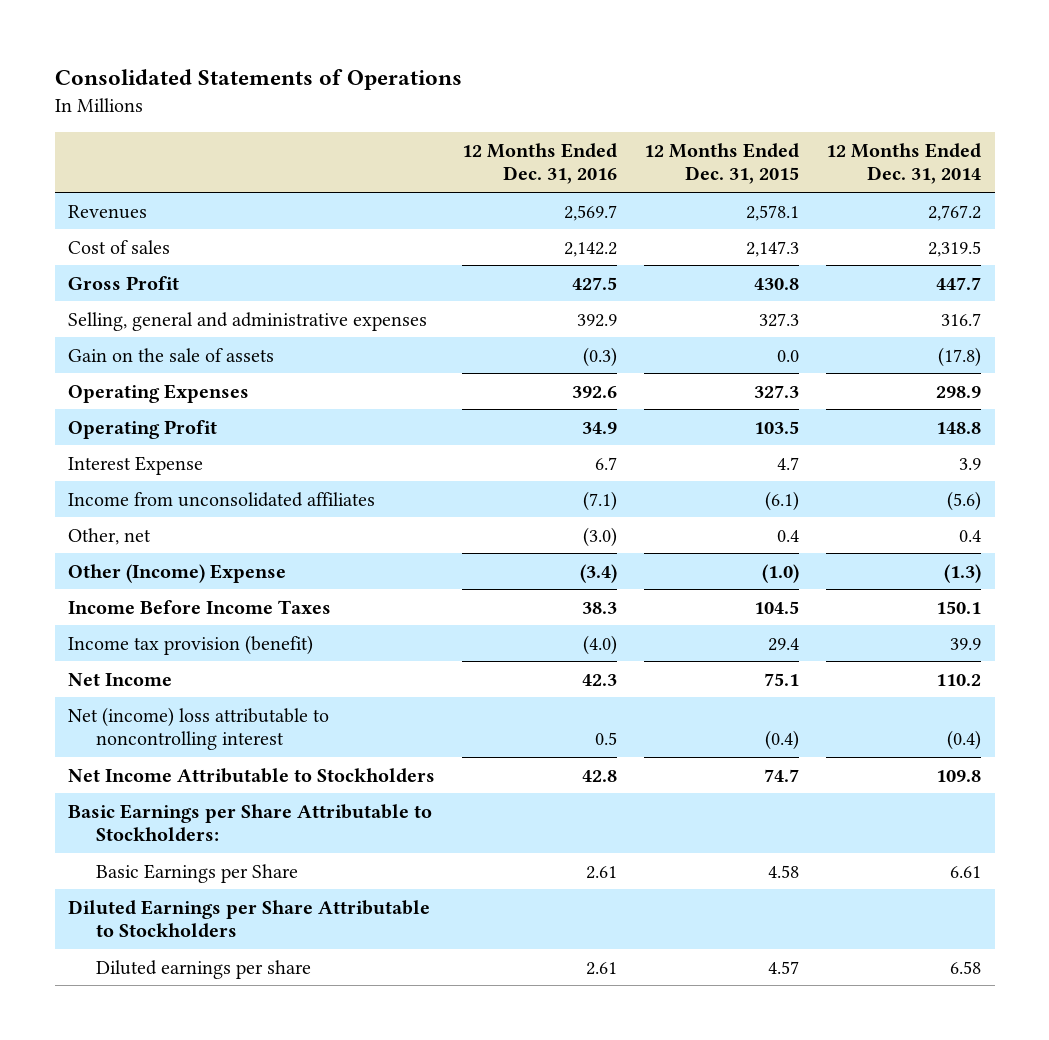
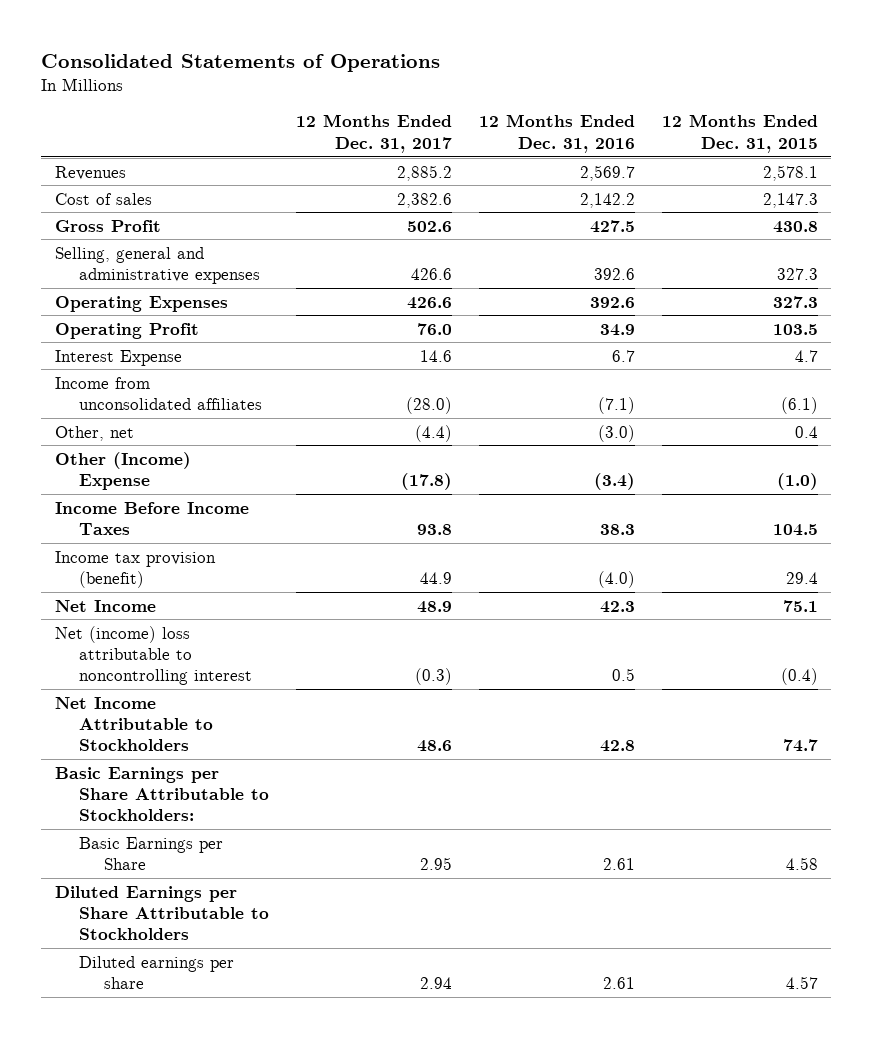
- | 12 Months Ended Dec. 31, 2016 | 12 Months Ended Dec. 31, 2015 | 12 Months Ended Dec. 31, 2014
+ | 12 Months Ended Dec. 31, 2017 | 12 Months Ended Dec. 31, 2016 | 12 Months Ended Dec. 31, 2015
- Selling, general and administrative expenses | 392.9 | 327.3 | 316.7
- Gain on the sale of assets | (0.3) | 0.0 | (17.8)
+ Selling, general and administrative expenses | 426.6 | 392.6 | 327.3

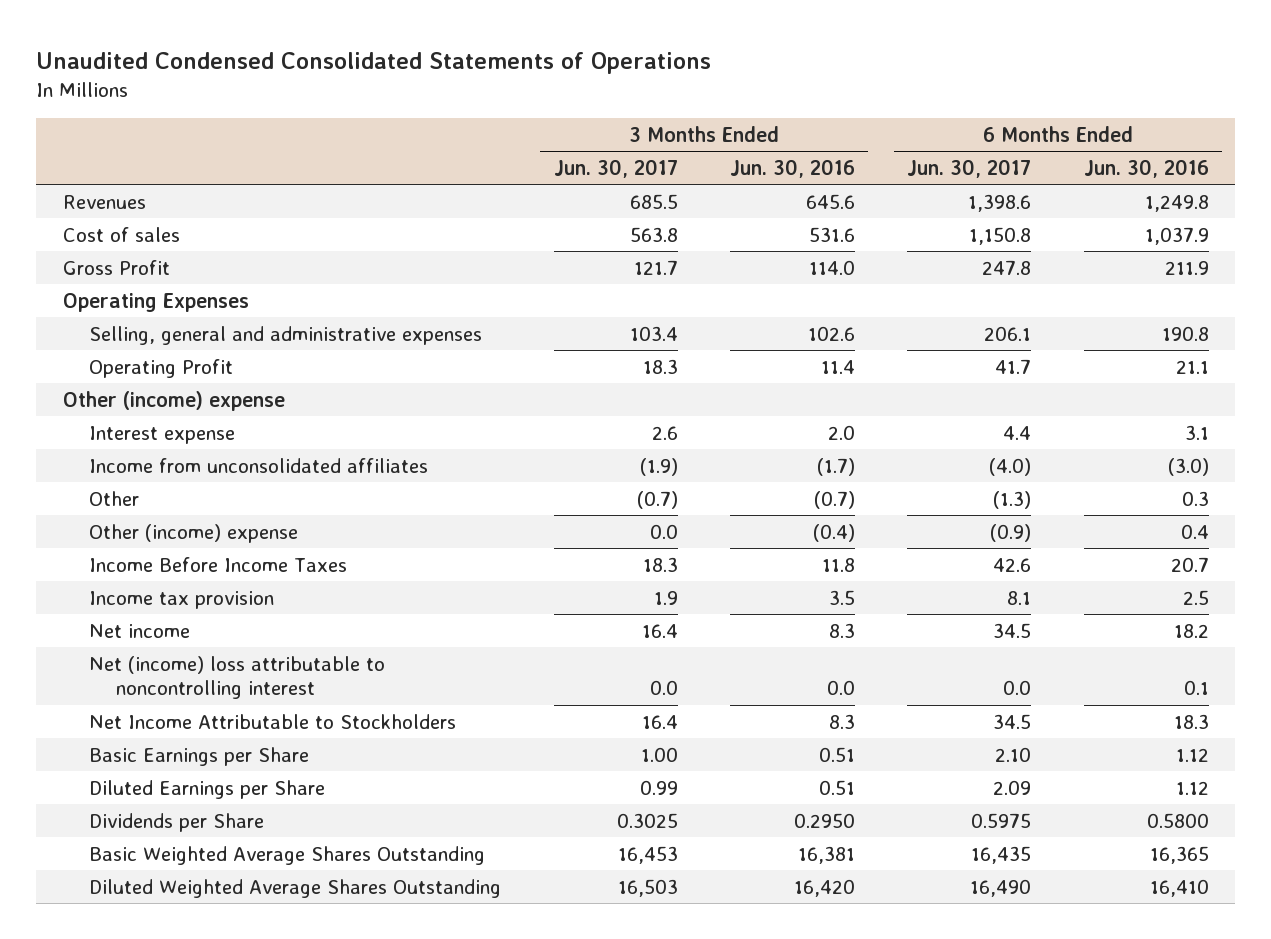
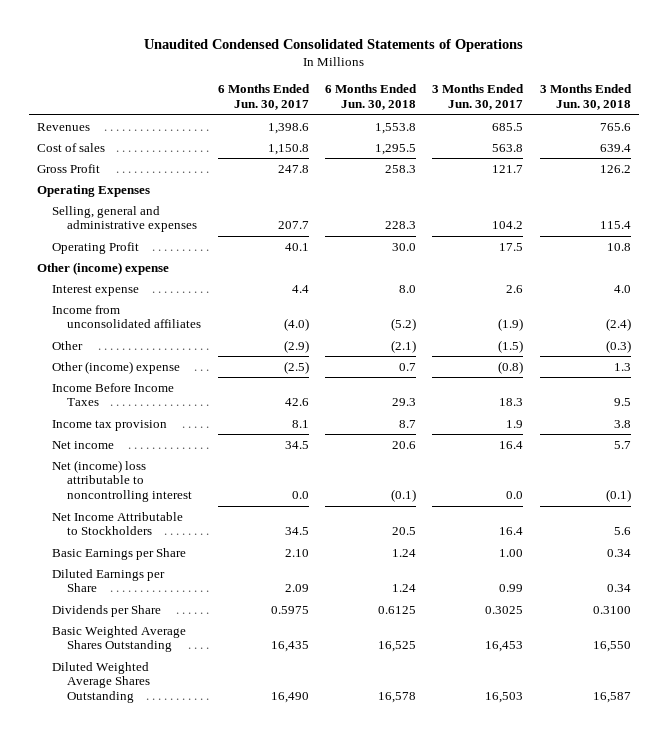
- | 3 Months Ended Jun. 30, 2017 | 3 Months Ended Jun. 30, 2016 | 6 Months Ended Jun. 30, 2017 | 6 Months Ended Jun. 30, 2016
+ | 6 Months Ended Jun. 30, 2017 | 6 Months Ended Jun. 30, 2018 | 3 Months Ended Jun. 30, 2017 | 3 Months Ended Jun. 30, 2018
- Selling, general and administrative expenses | 103.4 | 102.6 | 206.1 | 190.8
- Operating Profit | 18.3 | 11.4 | 41.7 | 21.1
+ Selling, general and administrative expenses | 207.7 | 228.3 | 104.2 | 115.4
+ Operating Profit | 40.1 | 30.0 | 17.5 | 10.8
- Other | (0.7) | (0.7) | (1.3) | 0.3
- Other (income) expense | 0.0 | (0.4) | (0.9) | 0.4
+ Other | (2.9) | (2.1) | (1.5) | (0.3)
+ Other (income) expense | (2.5) | 0.7 | (0.8) | 1.3

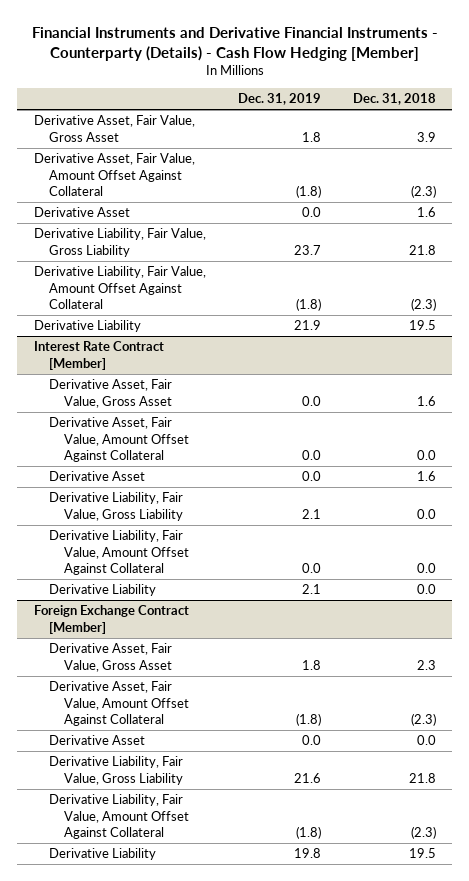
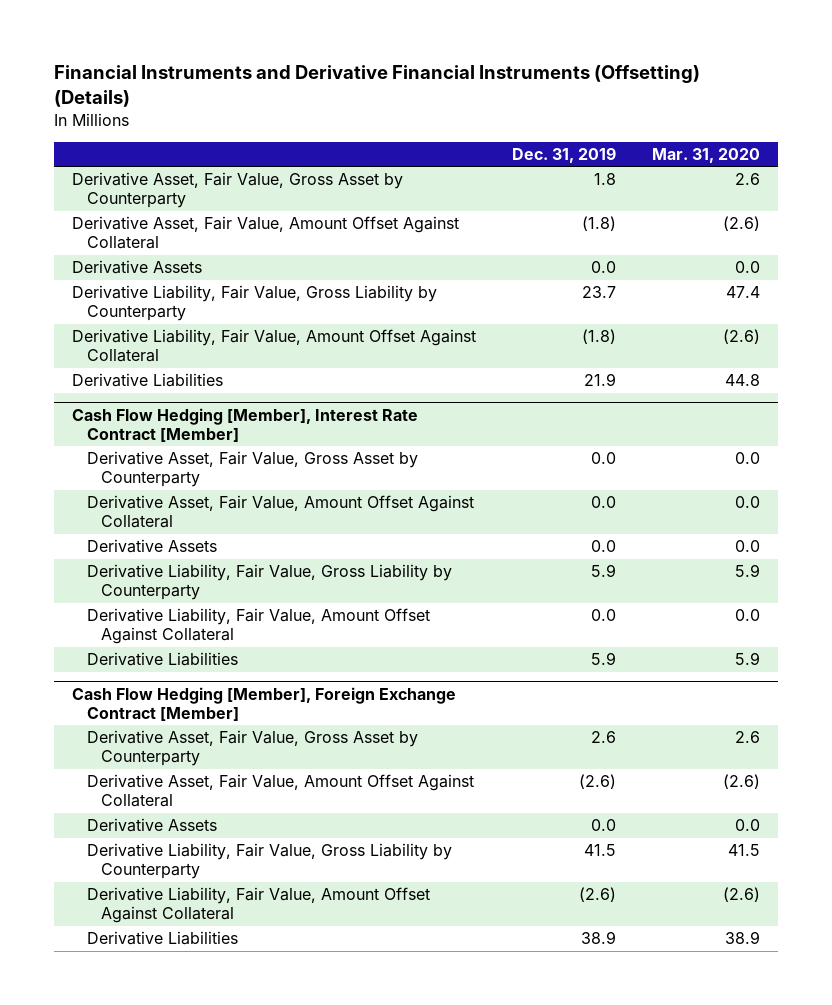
- Financial Instruments and Derivative Financial Instruments - Counterparty (Details) - Cash Flow Hedging [Member]
+ Financial Instruments and Derivative Financial Instruments (Offsetting) (Details)
- | Dec. 31, 2019 | Dec. 31, 2018
+ | Dec. 31, 2019 | Mar. 31, 2020
- Derivative Asset, Fair Value, Gross Asset | 1.8 | 3.9
+ Derivative Asset, Fair Value, Gross Asset by Counterparty | 1.8 | 2.6
- Derivative Asset | 0.0 | 1.6
- Derivative Liability, Fair Value, Gross Liability | 23.7 | 21.8
+ Derivative Assets | 0.0 | 0.0
+ Derivative Liability, Fair Value, Gross Liability by Counterparty | 23.7 | 47.4
- Derivative Liability | 21.9 | 19.5
- Interest Rate Contract [Member]
- Derivative Asset, Fair Value, Gross Asset | 0.0 | 1.6
+ Derivative Liabilities | 21.9 | 44.8
+ Cash Flow Hedging [Member], Interest Rate Contract [Member]
+ Derivative Asset, Fair Value, Gross Asset by Counterparty | 0.0 | 0.0
- Derivative Asset | 0.0 | 1.6
- Derivative Liability, Fair Value, Gross Liability | 2.1 | 0.0
+ Derivative Assets | 0.0 | 0.0
+ Derivative Liability, Fair Value, Gross Liability by Counterparty | 5.9 | 5.9
- Derivative Liability | 2.1 | 0.0
- Foreign Exchange Contract [Member]
- Derivative Asset, Fair Value, Gross Asset | 1.8 | 2.3
- Derivative Asset, Fair Value, Amount Offset Against Collateral | (1.8) | (2.3)
- Derivative Asset | 0.0 | 0.0
- Derivative Liability, Fair Value, Gross Liability | 21.6 | 21.8
- Derivative Liability, Fair Value, Amount Offset Against Collateral | (1.8) | (2.3)
- Derivative Liability | 19.8 | 19.5
+ Derivative Liabilities | 5.9 | 5.9
+ Cash Flow Hedging [Member], Foreign Exchange Contract [Member]
+ Derivative Asset, Fair Value, Gross Asset by Counterparty | 2.6 | 2.6
+ Derivative Asset, Fair Value, Amount Offset Against Collateral | (2.6) | (2.6)
+ Derivative Assets | 0.0 | 0.0
+ Derivative Liability, Fair Value, Gross Liability by Counterparty | 41.5 | 41.5
+ Derivative Liability, Fair Value, Amount Offset Against Collateral | (2.6) | (2.6)
+ Derivative Liabilities | 38.9 | 38.9

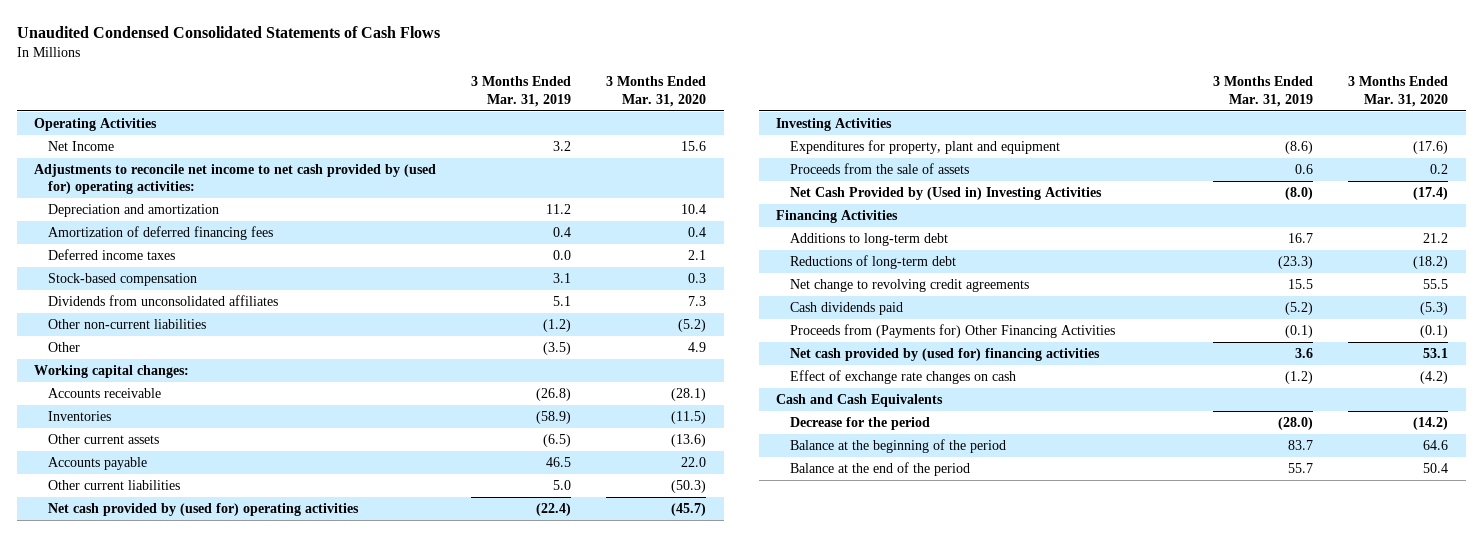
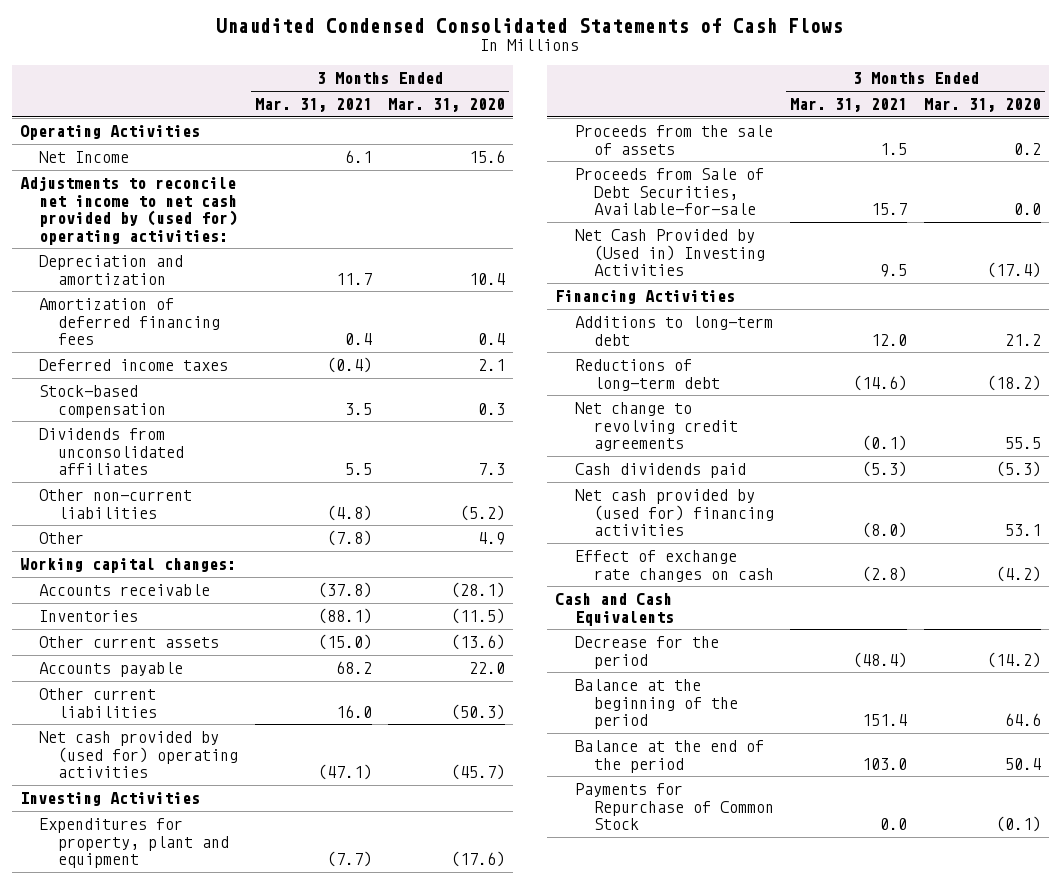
- | 3 Months Ended Mar. 31, 2019 | 3 Months Ended Mar. 31, 2020
+ | 3 Months Ended Mar. 31, 2021 | 3 Months Ended Mar. 31, 2020
+ Proceeds from Sale of Debt Securities, Available-for-sale | 15.7 | 0.0
- Proceeds from (Payments for) Other Financing Activities | (0.1) | (0.1)
+ Payments for Repurchase of Common Stock | 0.0 | (0.1)

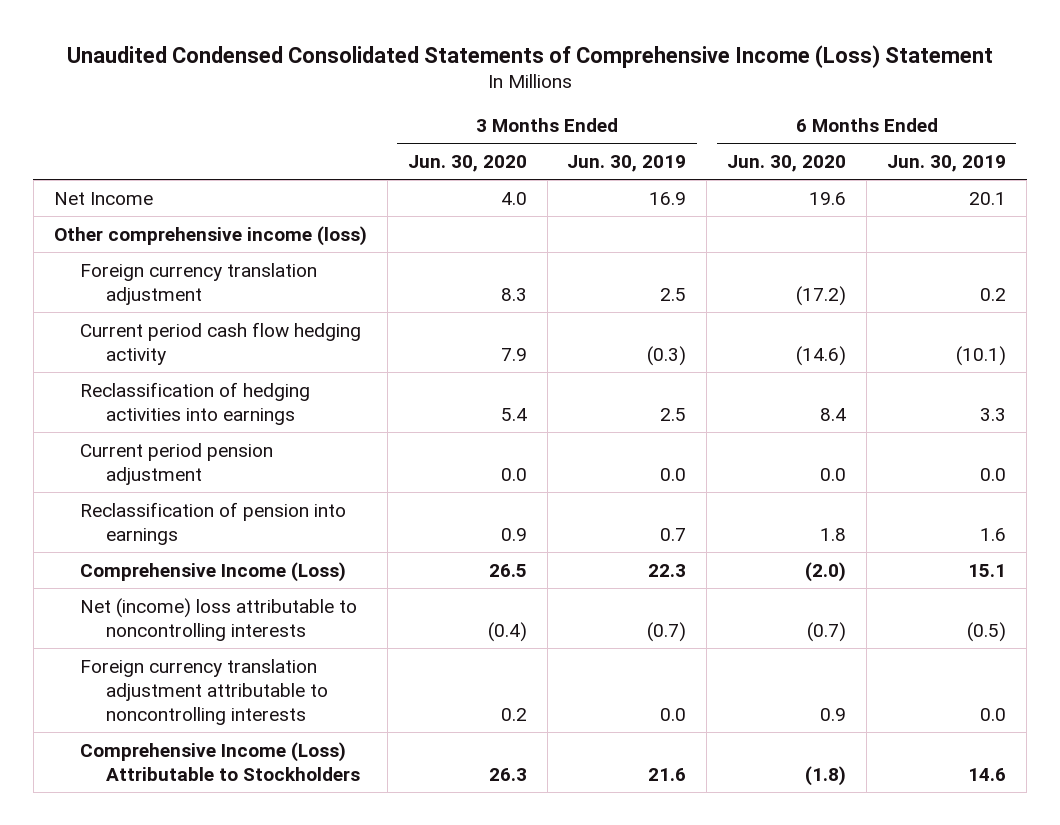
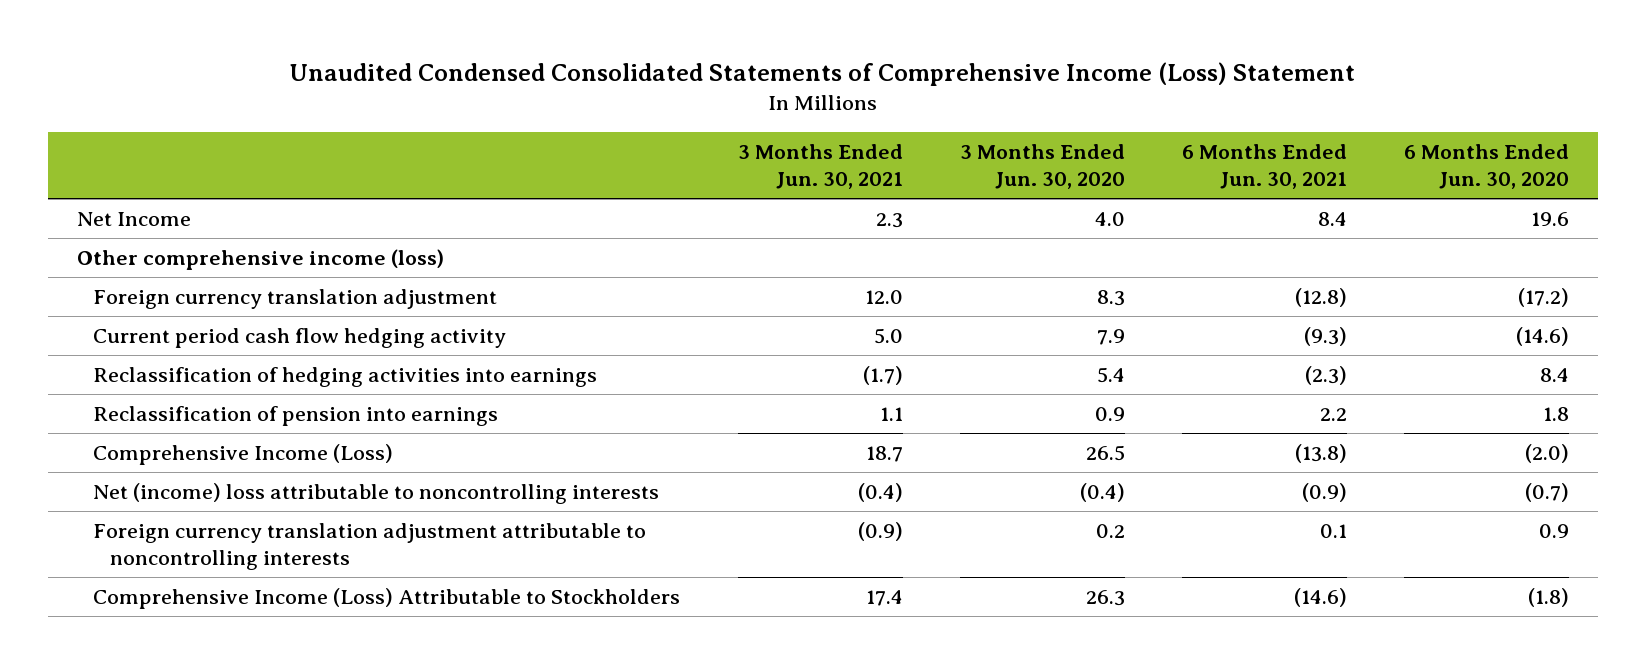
- | 3 Months Ended Jun. 30, 2020 | 3 Months Ended Jun. 30, 2019 | 6 Months Ended Jun. 30, 2020 | 6 Months Ended Jun. 30, 2019
+ | 3 Months Ended Jun. 30, 2021 | 3 Months Ended Jun. 30, 2020 | 6 Months Ended Jun. 30, 2021 | 6 Months Ended Jun. 30, 2020
- Current period pension adjustment | 0.0 | 0.0 | 0.0 | 0.0

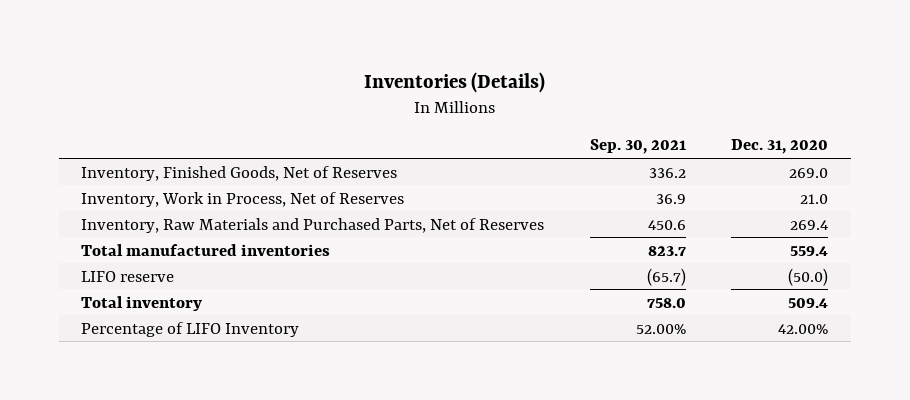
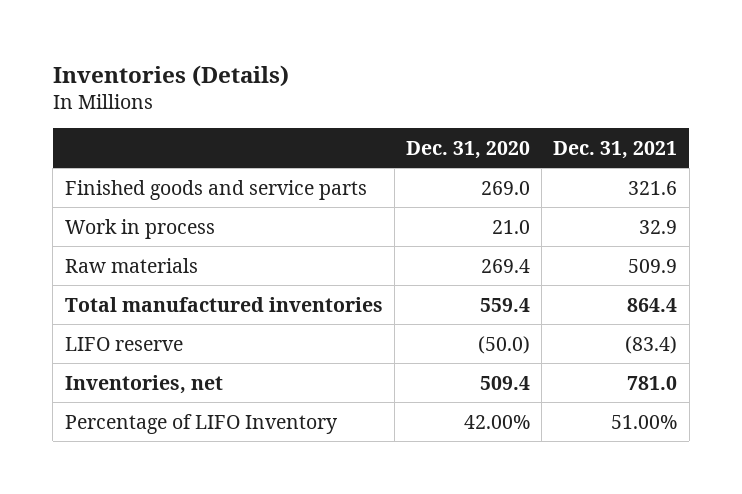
- | Sep. 30, 2021 | Dec. 31, 2020
+ | Dec. 31, 2020 | Dec. 31, 2021
- Inventory, Finished Goods, Net of Reserves | 336.2 | 269.0
- Inventory, Work in Process, Net of Reserves | 36.9 | 21.0
- Inventory, Raw Materials and Purchased Parts, Net of Reserves | 450.6 | 269.4
+ Finished goods and service parts | 269.0 | 321.6
+ Work in process | 21.0 | 32.9
+ Raw materials | 269.4 | 509.9
- Total inventory | 758.0 | 509.4
+ Inventories, net | 509.4 | 781.0

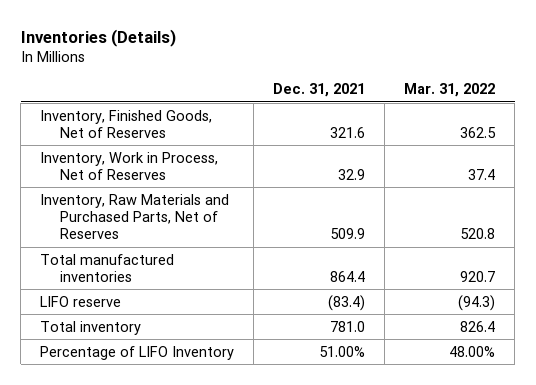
- | Dec. 31, 2020 | Dec. 31, 2021
+ | Dec. 31, 2021 | Mar. 31, 2022
- Finished goods and service parts | 269.0 | 321.6
- Work in process | 21.0 | 32.9
- Raw materials | 269.4 | 509.9
+ Inventory, Finished Goods, Net of Reserves | 321.6 | 362.5
+ Inventory, Work in Process, Net of Reserves | 32.9 | 37.4
+ Inventory, Raw Materials and Purchased Parts, Net of Reserves | 509.9 | 520.8
- Inventories, net | 509.4 | 781.0
+ Total inventory | 781.0 | 826.4

